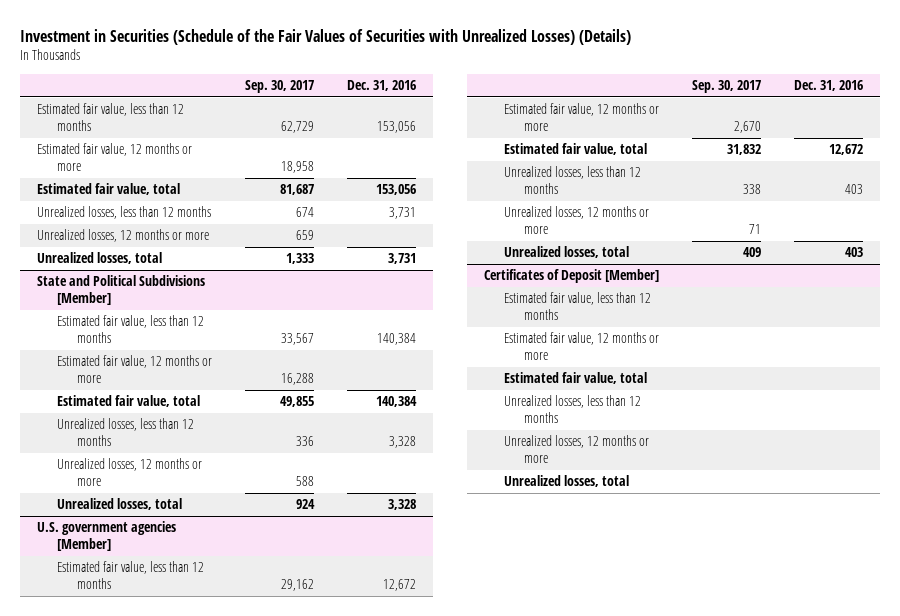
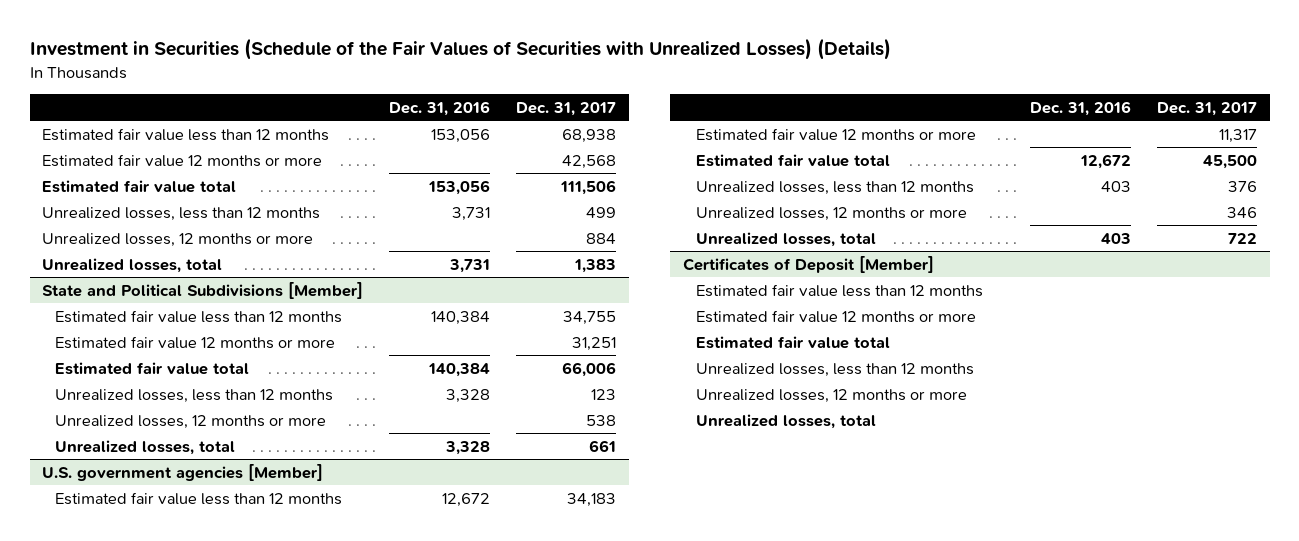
- | Sep. 30, 2017 | Dec. 31, 2016
+ | Dec. 31, 2016 | Dec. 31, 2017
- Estimated fair value, less than 12 months | 62,729 | 153,056
- Estimated fair value, 12 months or more | 18,958 |
- Estimated fair value, total | 81,687 | 153,056
+ Estimated fair value less than 12 months | 153,056 | 68,938
+ Estimated fair value 12 months or more | | 42,568
+ Estimated fair value total | 153,056 | 111,506
@ State and Political Subdivisions [Member]
- Estimated fair value, less than 12 months | 33,567 | 140,384
- Estimated fair value, 12 months or more | 16,288 |
- Estimated fair value, total | 49,855 | 140,384
+ Estimated fair value less than 12 months | 140,384 | 34,755
+ Estimated fair value 12 months or more | | 31,251
+ Estimated fair value total | 140,384 | 66,006
@ U.S. government agencies [Member]
- Estimated fair value, less than 12 months | 29,162 | 12,672
- Estimated fair value, 12 months or more | 2,670 |
- Estimated fair value, total | 31,832 | 12,672
+ Estimated fair value less than 12 months | 12,672 | 34,183
+ Estimated fair value 12 months or more | | 11,317
+ Estimated fair value total | 12,672 | 45,500
@ Certificates of Deposit [Member]
- Estimated fair value, less than 12 months
- Estimated fair value, 12 months or more
- Estimated fair value, total
+ Estimated fair value less than 12 months
+ Estimated fair value 12 months or more
+ Estimated fair value total

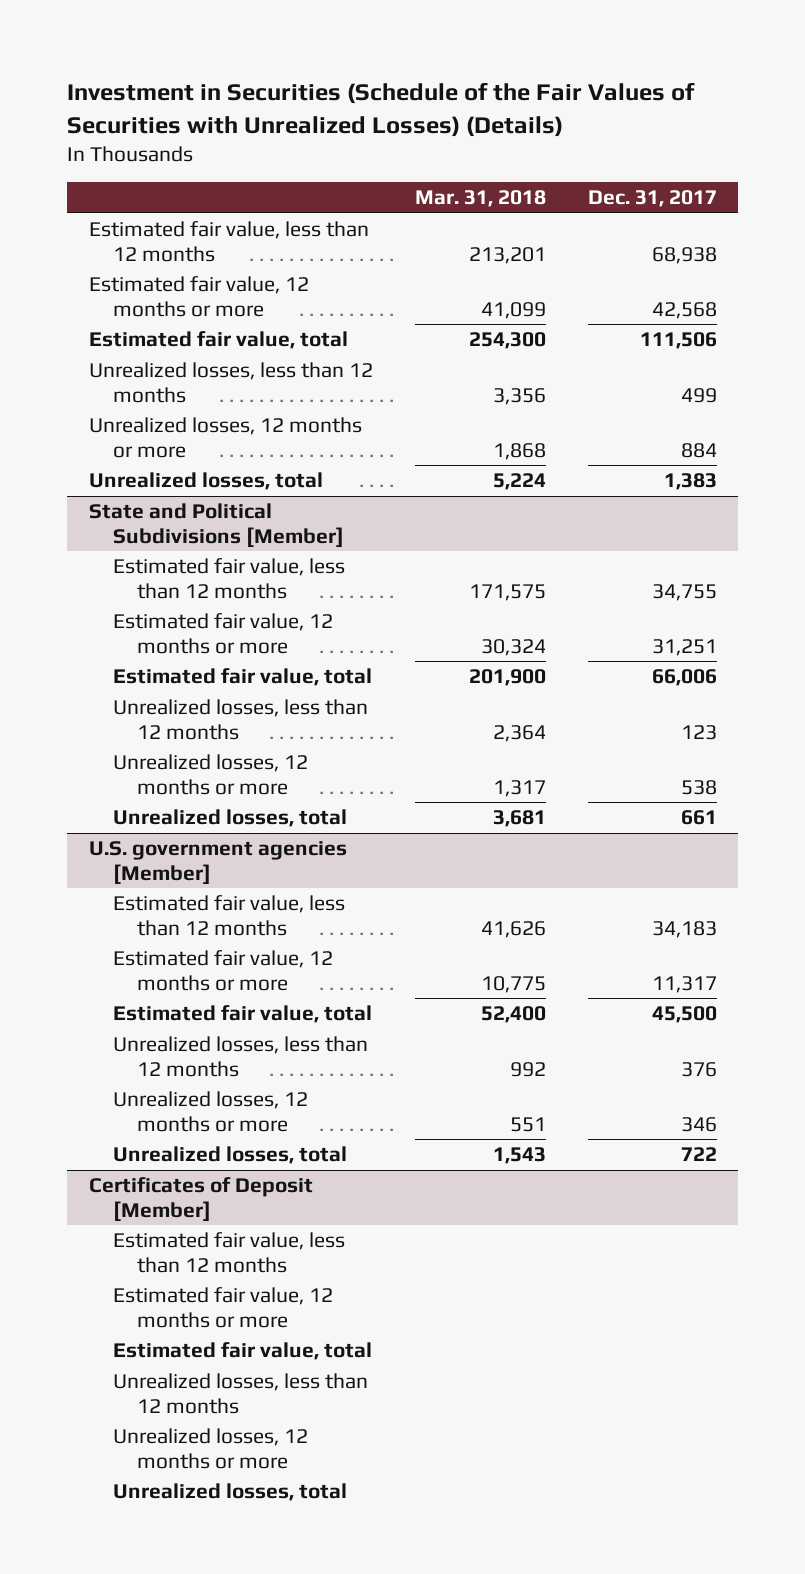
- | Dec. 31, 2016 | Dec. 31, 2017
+ | Mar. 31, 2018 | Dec. 31, 2017
- Estimated fair value less than 12 months | 153,056 | 68,938
- Estimated fair value 12 months or more | | 42,568
- Estimated fair value total | 153,056 | 111,506
+ Estimated fair value, less than 12 months | 213,201 | 68,938
+ Estimated fair value, 12 months or more | 41,099 | 42,568
+ Estimated fair value, total | 254,300 | 111,506
@ State and Political Subdivisions [Member]
- Estimated fair value less than 12 months | 140,384 | 34,755
- Estimated fair value 12 months or more | | 31,251
- Estimated fair value total | 140,384 | 66,006
+ Estimated fair value, less than 12 months | 171,575 | 34,755
+ Estimated fair value, 12 months or more | 30,324 | 31,251
+ Estimated fair value, total | 201,900 | 66,006
@ U.S. government agencies [Member]
- Estimated fair value less than 12 months | 12,672 | 34,183
- Estimated fair value 12 months or more | | 11,317
- Estimated fair value total | 12,672 | 45,500
+ Estimated fair value, less than 12 months | 41,626 | 34,183
+ Estimated fair value, 12 months or more | 10,775 | 11,317
+ Estimated fair value, total | 52,400 | 45,500
@ Certificates of Deposit [Member]
- Estimated fair value less than 12 months
- Estimated fair value 12 months or more
- Estimated fair value total
+ Estimated fair value, less than 12 months
+ Estimated fair value, 12 months or more
+ Estimated fair value, total

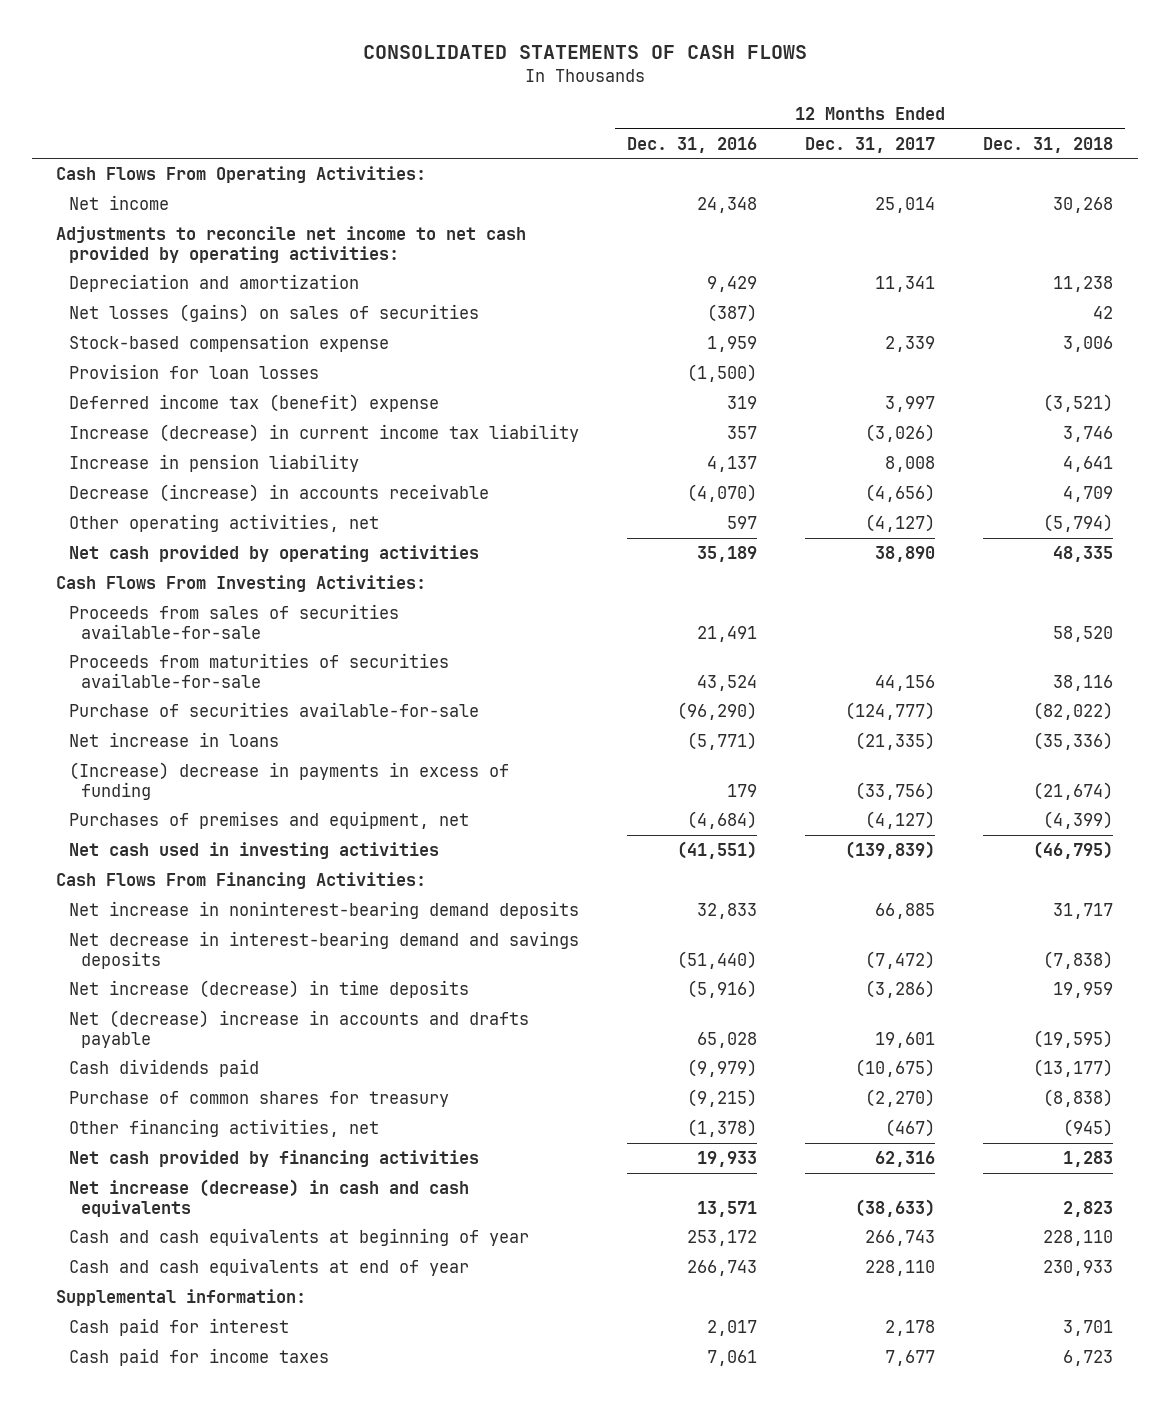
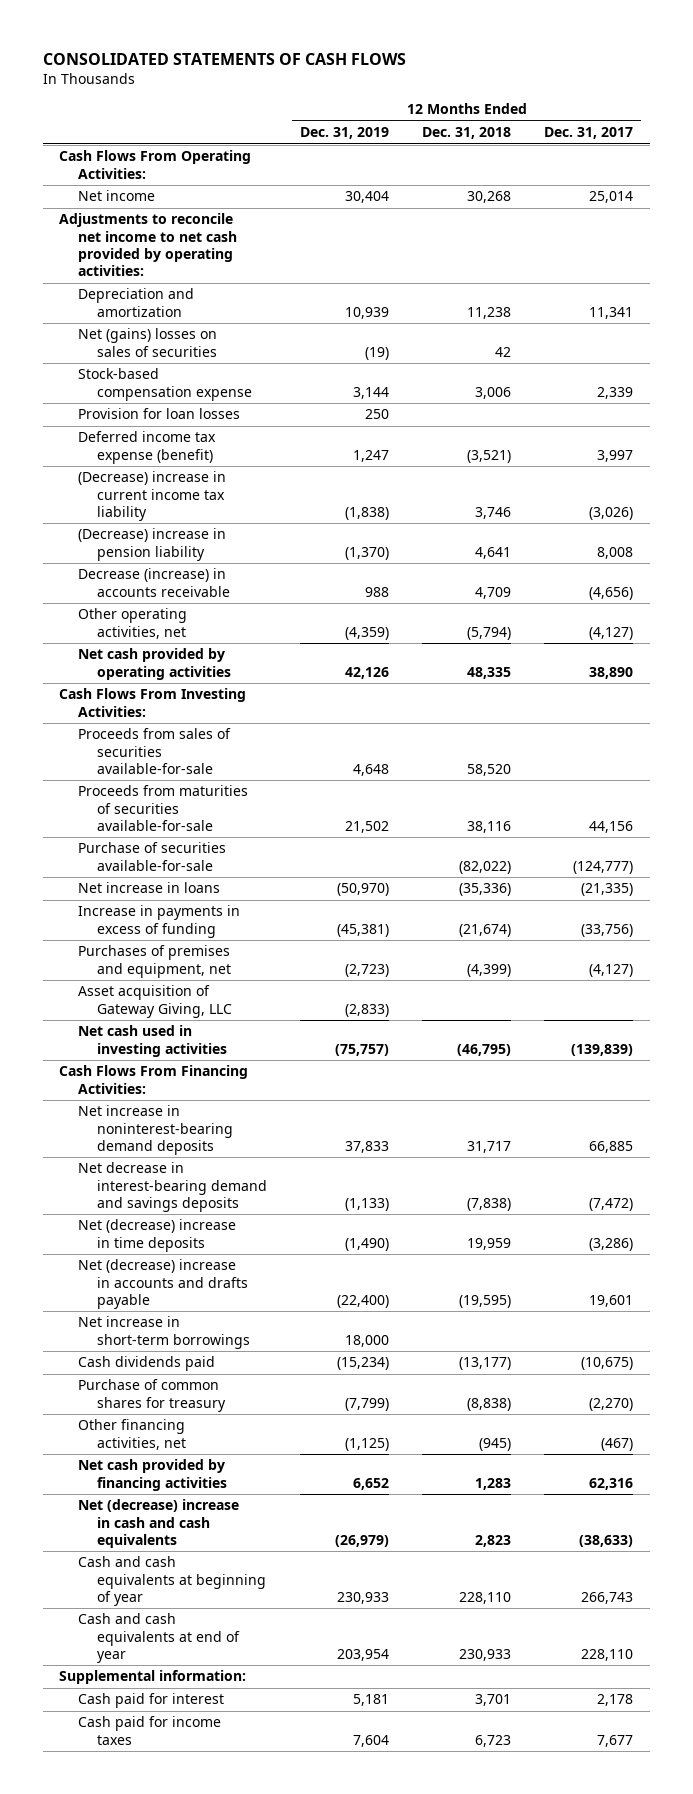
- | 12 Months Ended Dec. 31, 2016 | 12 Months Ended Dec. 31, 2017 | 12 Months Ended Dec. 31, 2018
+ | 12 Months Ended Dec. 31, 2019 | 12 Months Ended Dec. 31, 2018 | 12 Months Ended Dec. 31, 2017
- Net losses (gains) on sales of securities | (387) | | 42
+ Net (gains) losses on sales of securities | (19) | 42 |
- Deferred income tax (benefit) expense | 319 | 3,997 | (3,521)
- Increase (decrease) in current income tax liability | 357 | (3,026) | 3,746
- Increase in pension liability | 4,137 | 8,008 | 4,641
+ Deferred income tax expense (benefit) | 1,247 | (3,521) | 3,997
+ (Decrease) increase in current income tax liability | (1,838) | 3,746 | (3,026)
+ (Decrease) increase in pension liability | (1,370) | 4,641 | 8,008
- (Increase) decrease in payments in excess of funding | 179 | (33,756) | (21,674)
+ Increase in payments in excess of funding | (45,381) | (21,674) | (33,756)
+ Asset acquisition of Gateway Giving, LLC | (2,833) | |
- Net increase (decrease) in time deposits | (5,916) | (3,286) | 19,959
+ Net (decrease) increase in time deposits | (1,490) | 19,959 | (3,286)
+ Net increase in short-term borrowings | 18,000 | |
- Net increase (decrease) in cash and cash equivalents | 13,571 | (38,633) | 2,823
+ Net (decrease) increase in cash and cash equivalents | (26,979) | 2,823 | (38,633)

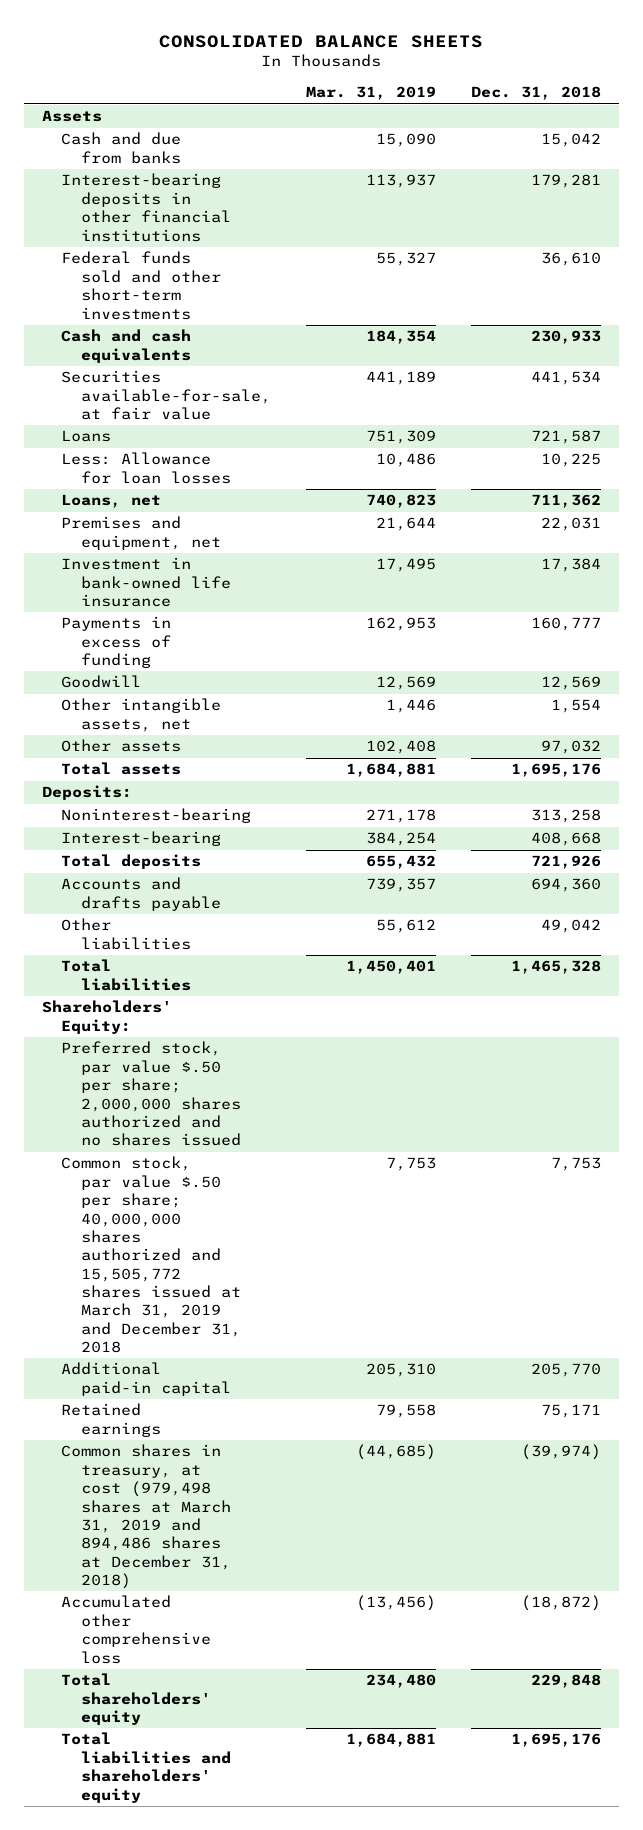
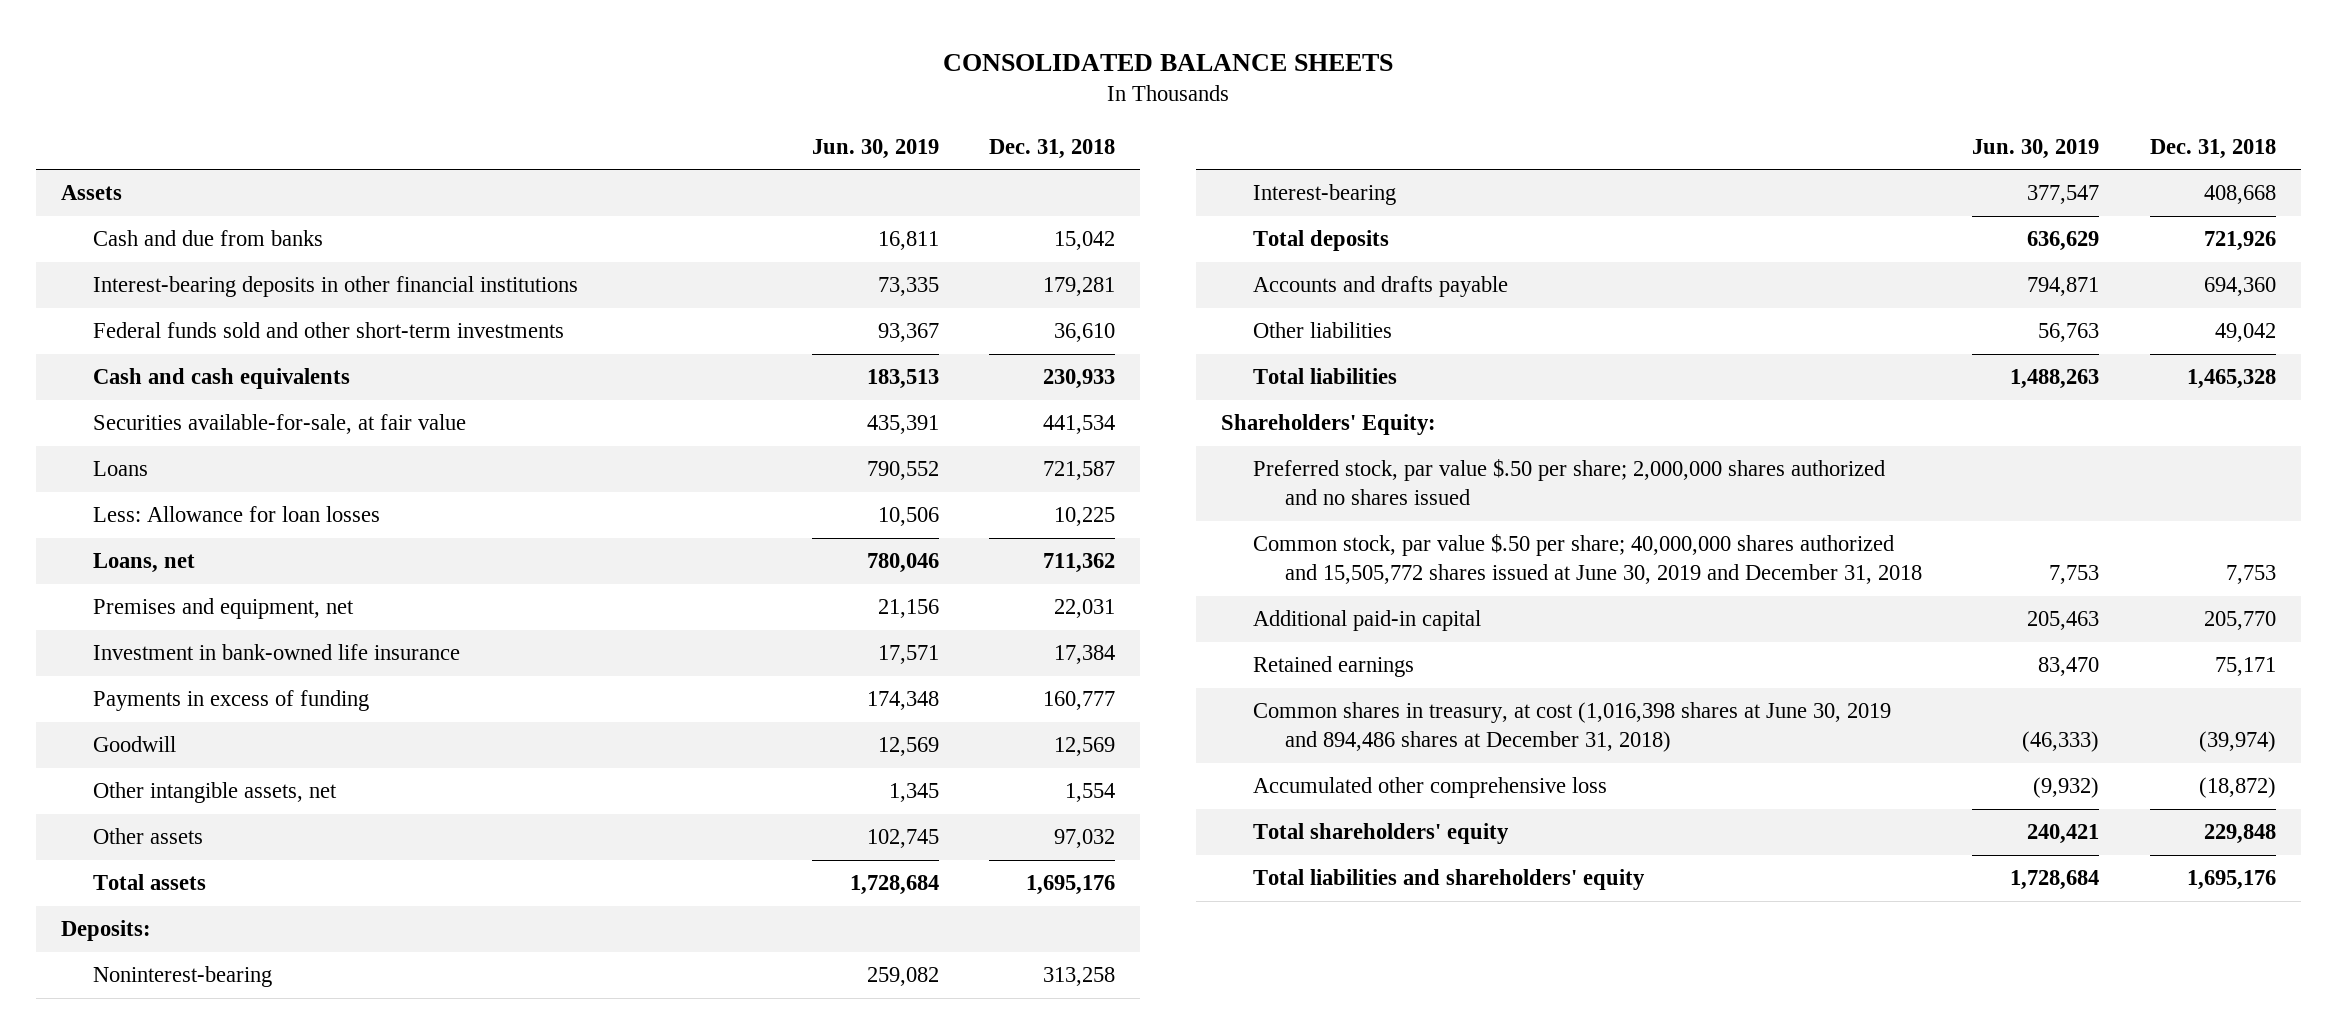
- | Mar. 31, 2019 | Dec. 31, 2018
+ | Jun. 30, 2019 | Dec. 31, 2018
- Common stock, par value $.50 per share; 40,000,000 shares authorized and 15,505,772 shares issued at March 31, 2019 and December 31, 2018 | 7,753 | 7,753
+ Common stock, par value $.50 per share; 40,000,000 shares authorized and 15,505,772 shares issued at June 30, 2019 and December 31, 2018 | 7,753 | 7,753
- Common shares in treasury, at cost (979,498 shares at March 31, 2019 and 894,486 shares at December 31, 2018) | (44,685) | (39,974)
+ Common shares in treasury, at cost (1,016,398 shares at June 30, 2019 and 894,486 shares at December 31, 2018) | (46,333) | (39,974)

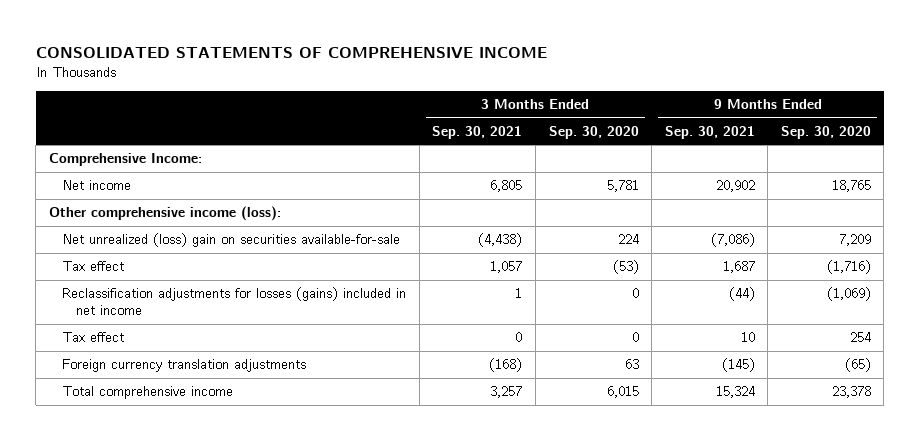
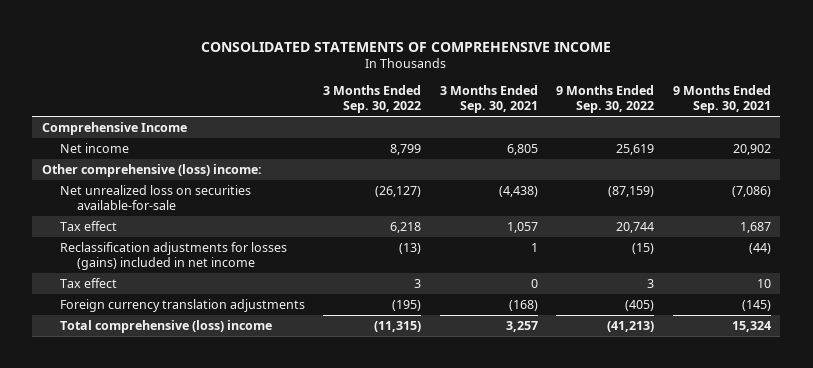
- | 3 Months Ended Sep. 30, 2021 | 3 Months Ended Sep. 30, 2020 | 9 Months Ended Sep. 30, 2021 | 9 Months Ended Sep. 30, 2020
+ | 3 Months Ended Sep. 30, 2022 | 3 Months Ended Sep. 30, 2021 | 9 Months Ended Sep. 30, 2022 | 9 Months Ended Sep. 30, 2021
- Comprehensive Income:
+ Comprehensive Income
- Other comprehensive income (loss):
- Net unrealized (loss) gain on securities available-for-sale | (4,438) | 224 | (7,086) | 7,209
+ Other comprehensive (loss) income:
+ Net unrealized loss on securities available-for-sale | (26,127) | (4,438) | (87,159) | (7,086)
- Total comprehensive income | 3,257 | 6,015 | 15,324 | 23,378
+ Total comprehensive (loss) income | (11,315) | 3,257 | (41,213) | 15,324

